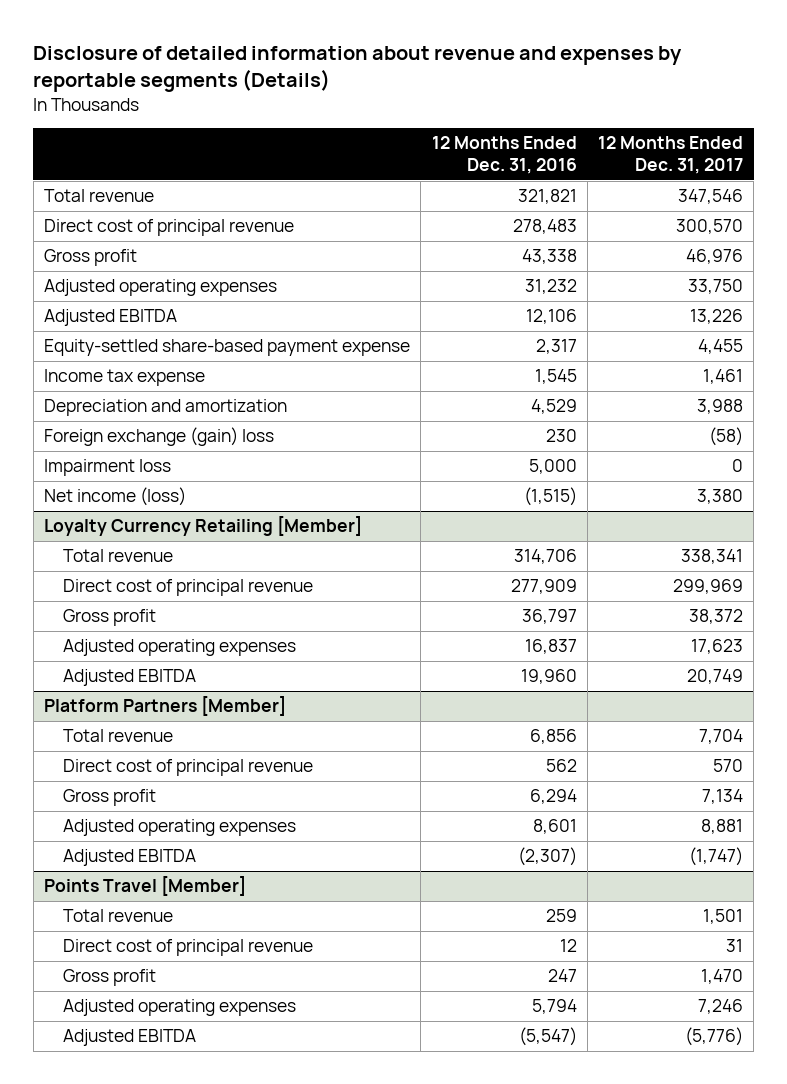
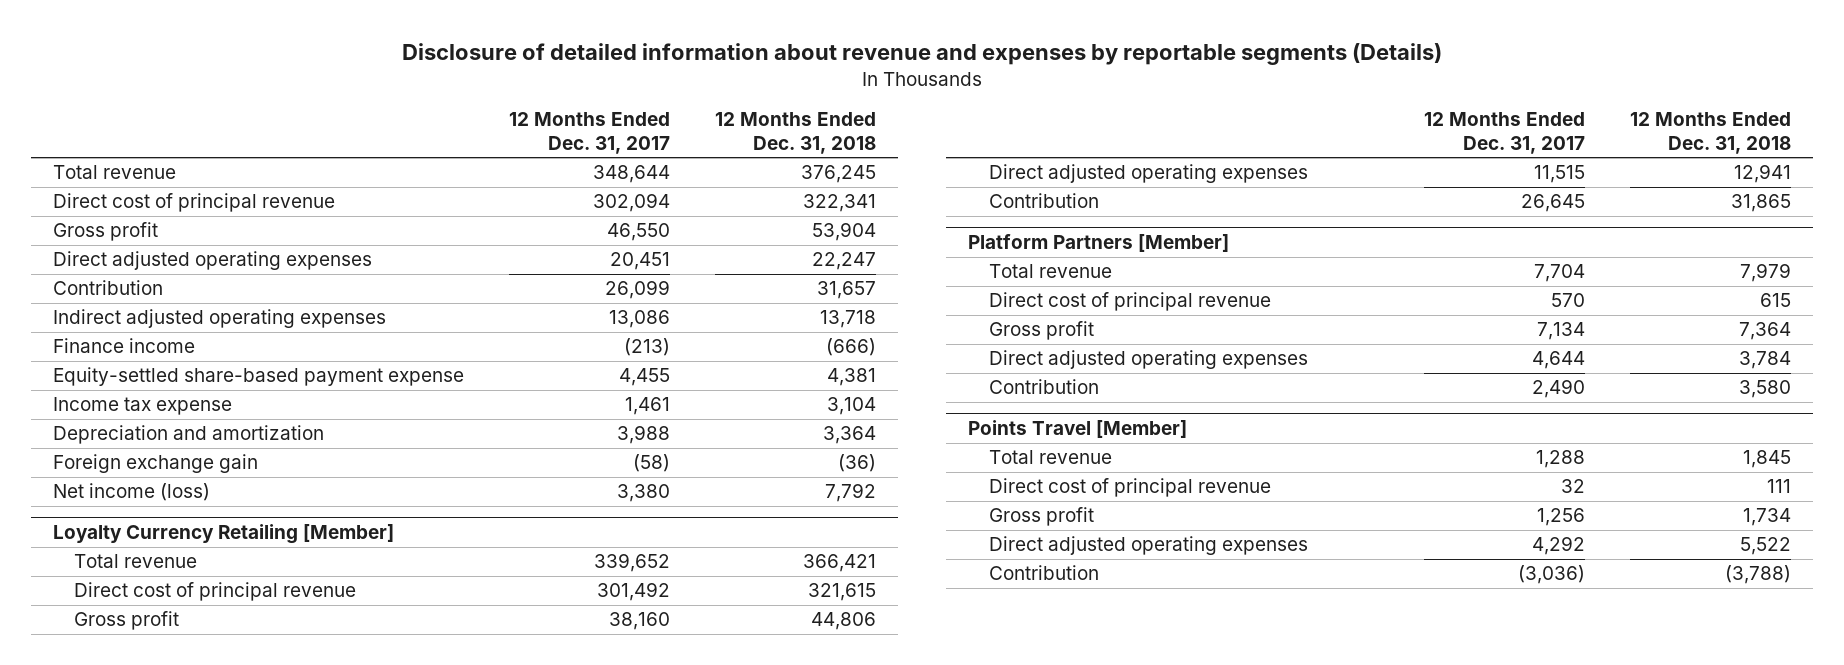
- | 12 Months Ended Dec. 31, 2016 | 12 Months Ended Dec. 31, 2017
+ | 12 Months Ended Dec. 31, 2017 | 12 Months Ended Dec. 31, 2018
- Total revenue | 321,821 | 347,546
- Direct cost of principal revenue | 278,483 | 300,570
- Gross profit | 43,338 | 46,976
- Adjusted operating expenses | 31,232 | 33,750
- Adjusted EBITDA | 12,106 | 13,226
+ Total revenue | 348,644 | 376,245
+ Direct cost of principal revenue | 302,094 | 322,341
+ Gross profit | 46,550 | 53,904
+ Direct adjusted operating expenses | 20,451 | 22,247
+ Contribution | 26,099 | 31,657
+ Indirect adjusted operating expenses | 13,086 | 13,718
+ Finance income | (213) | (666)
- Foreign exchange (gain) loss | 230 | (58)
- Impairment loss | 5,000 | 0
+ Foreign exchange gain | (58) | (36)
@ Loyalty Currency Retailing [Member]
- Total revenue | 314,706 | 338,341
- Direct cost of principal revenue | 277,909 | 299,969
- Gross profit | 36,797 | 38,372
- Adjusted operating expenses | 16,837 | 17,623
- Adjusted EBITDA | 19,960 | 20,749
+ Total revenue | 339,652 | 366,421
+ Direct cost of principal revenue | 301,492 | 321,615
+ Gross profit | 38,160 | 44,806
+ Direct adjusted operating expenses | 11,515 | 12,941
+ Contribution | 26,645 | 31,865
@ Platform Partners [Member]
- Adjusted operating expenses | 8,601 | 8,881
- Adjusted EBITDA | (2,307) | (1,747)
+ Direct adjusted operating expenses | 4,644 | 3,784
+ Contribution | 2,490 | 3,580
@ Points Travel [Member]
- Total revenue | 259 | 1,501
- Direct cost of principal revenue | 12 | 31
- Gross profit | 247 | 1,470
- Adjusted operating expenses | 5,794 | 7,246
- Adjusted EBITDA | (5,547) | (5,776)
+ Total revenue | 1,288 | 1,845
+ Direct cost of principal revenue | 32 | 111
+ Gross profit | 1,256 | 1,734
+ Direct adjusted operating expenses | 4,292 | 5,522
+ Contribution | (3,036) | (3,788)

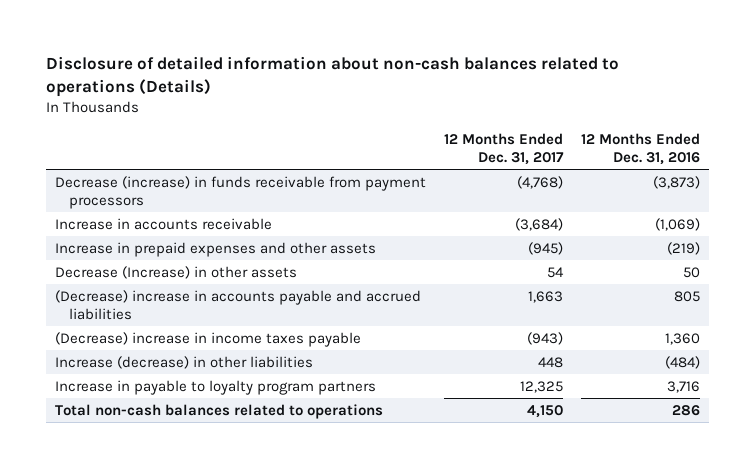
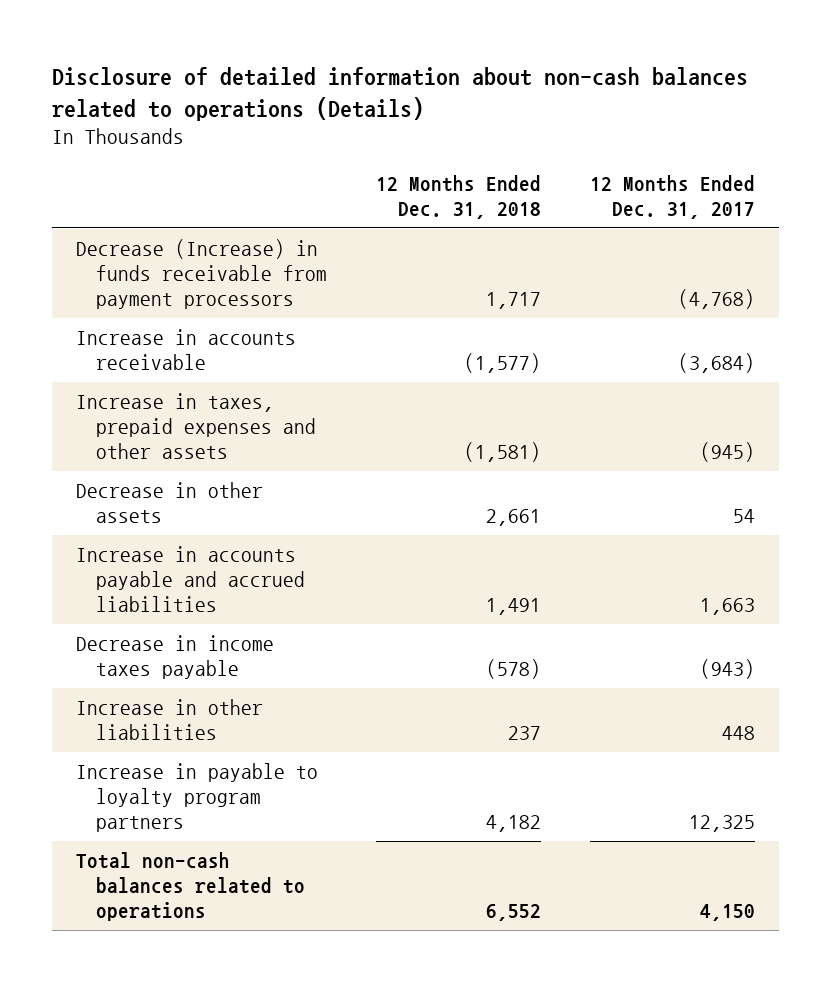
- | 12 Months Ended Dec. 31, 2017 | 12 Months Ended Dec. 31, 2016
+ | 12 Months Ended Dec. 31, 2018 | 12 Months Ended Dec. 31, 2017
- Decrease (increase) in funds receivable from payment processors | (4,768) | (3,873)
+ Decrease (Increase) in funds receivable from payment processors | 1,717 | (4,768)
- Increase in prepaid expenses and other assets | (945) | (219)
- Decrease (Increase) in other assets | 54 | 50
- (Decrease) increase in accounts payable and accrued liabilities | 1,663 | 805
- (Decrease) increase in income taxes payable | (943) | 1,360
- Increase (decrease) in other liabilities | 448 | (484)
+ Increase in taxes, prepaid expenses and other assets | (1,581) | (945)
+ Decrease in other assets | 2,661 | 54
+ Increase in accounts payable and accrued liabilities | 1,491 | 1,663
+ Decrease in income taxes payable | (578) | (943)
+ Increase in other liabilities | 237 | 448

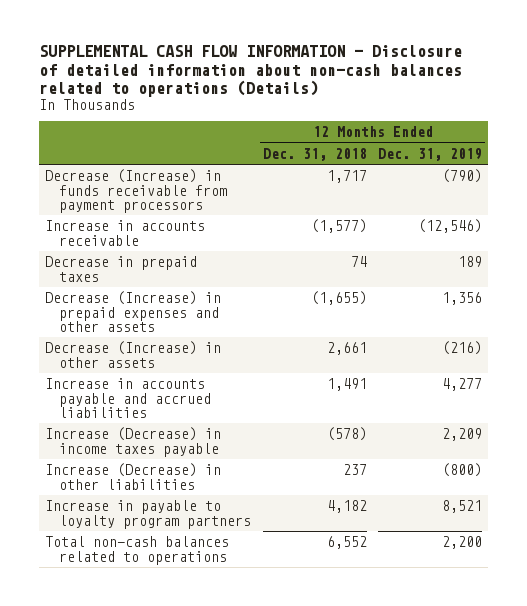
- Disclosure of detailed information about non-cash balances related to operations (Details)
+ SUPPLEMENTAL CASH FLOW INFORMATION - Disclosure of detailed information about non-cash balances related to operations (Details)
- | 12 Months Ended Dec. 31, 2018 | 12 Months Ended Dec. 31, 2017
+ | 12 Months Ended Dec. 31, 2018 | 12 Months Ended Dec. 31, 2019
- Increase in taxes, prepaid expenses and other assets | (1,581) | (945)
- Decrease in other assets | 2,661 | 54
+ Decrease in prepaid taxes | 74 | 189
+ Decrease (Increase) in prepaid expenses and other assets | (1,655) | 1,356
+ Decrease (Increase) in other assets | 2,661 | (216)
- Decrease in income taxes payable | (578) | (943)
- Increase in other liabilities | 237 | 448
+ Increase (Decrease) in income taxes payable | (578) | 2,209
+ Increase (Decrease) in other liabilities | 237 | (800)

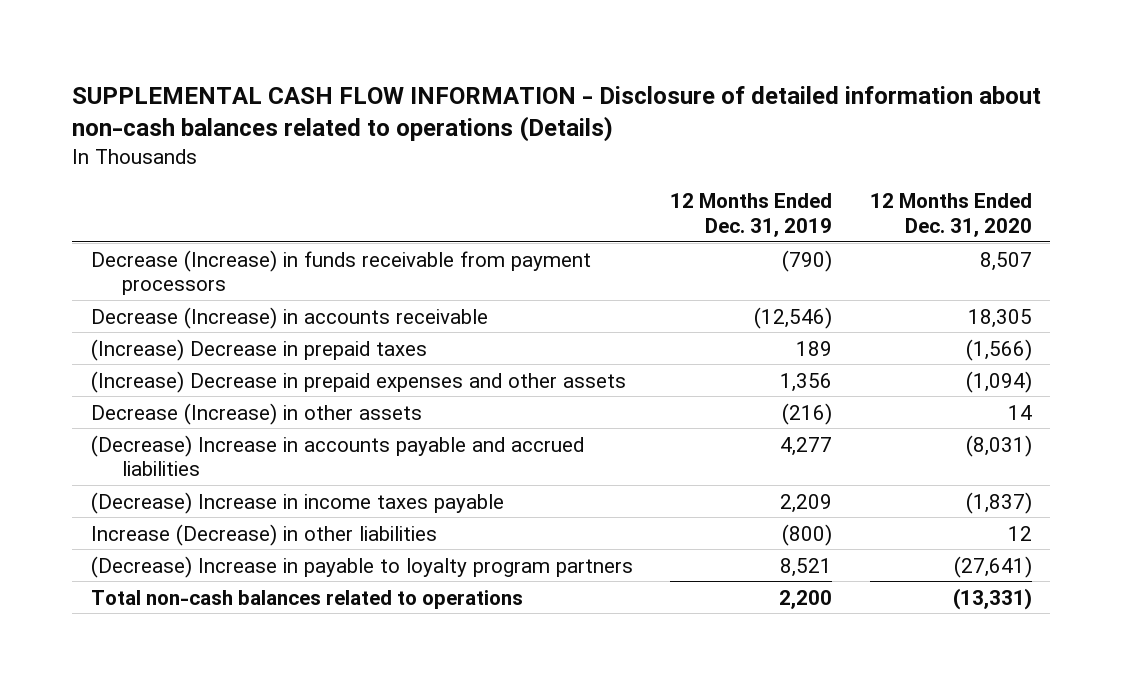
- | 12 Months Ended Dec. 31, 2018 | 12 Months Ended Dec. 31, 2019
+ | 12 Months Ended Dec. 31, 2019 | 12 Months Ended Dec. 31, 2020
- Increase in accounts receivable | (1,577) | (12,546)
- Decrease in prepaid taxes | 74 | 189
- Decrease (Increase) in prepaid expenses and other assets | (1,655) | 1,356
+ Decrease (Increase) in accounts receivable | (12,546) | 18,305
+ (Increase) Decrease in prepaid taxes | 189 | (1,566)
+ (Increase) Decrease in prepaid expenses and other assets | 1,356 | (1,094)
- Increase in accounts payable and accrued liabilities | 1,491 | 4,277
- Increase (Decrease) in income taxes payable | (578) | 2,209
+ (Decrease) Increase in accounts payable and accrued liabilities | 4,277 | (8,031)
+ (Decrease) Increase in income taxes payable | 2,209 | (1,837)
- Increase in payable to loyalty program partners | 4,182 | 8,521
+ (Decrease) Increase in payable to loyalty program partners | 8,521 | (27,641)

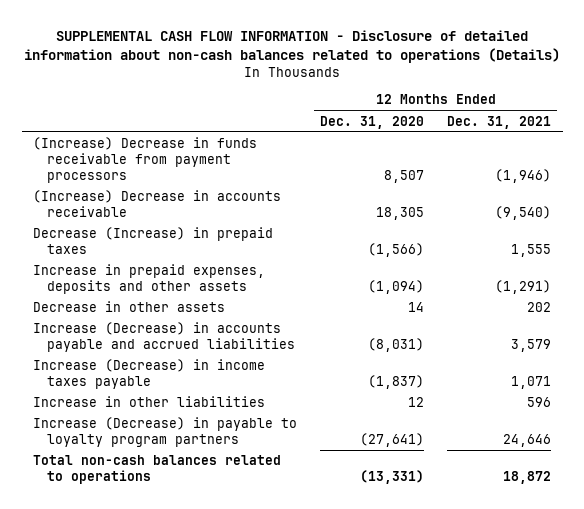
- | 12 Months Ended Dec. 31, 2019 | 12 Months Ended Dec. 31, 2020
+ | 12 Months Ended Dec. 31, 2020 | 12 Months Ended Dec. 31, 2021
- Decrease (Increase) in funds receivable from payment processors | (790) | 8,507
- Decrease (Increase) in accounts receivable | (12,546) | 18,305
- (Increase) Decrease in prepaid taxes | 189 | (1,566)
- (Increase) Decrease in prepaid expenses and other assets | 1,356 | (1,094)
- Decrease (Increase) in other assets | (216) | 14
- (Decrease) Increase in accounts payable and accrued liabilities | 4,277 | (8,031)
- (Decrease) Increase in income taxes payable | 2,209 | (1,837)
- Increase (Decrease) in other liabilities | (800) | 12
- (Decrease) Increase in payable to loyalty program partners | 8,521 | (27,641)
+ (Increase) Decrease in funds receivable from payment processors | 8,507 | (1,946)
+ (Increase) Decrease in accounts receivable | 18,305 | (9,540)
+ Decrease (Increase) in prepaid taxes | (1,566) | 1,555
+ Increase in prepaid expenses, deposits and other assets | (1,094) | (1,291)
+ Decrease in other assets | 14 | 202
+ Increase (Decrease) in accounts payable and accrued liabilities | (8,031) | 3,579
+ Increase (Decrease) in income taxes payable | (1,837) | 1,071
+ Increase in other liabilities | 12 | 596
+ Increase (Decrease) in payable to loyalty program partners | (27,641) | 24,646

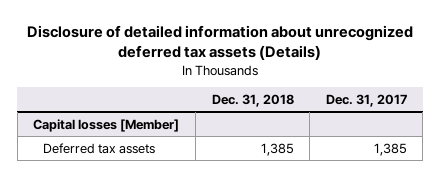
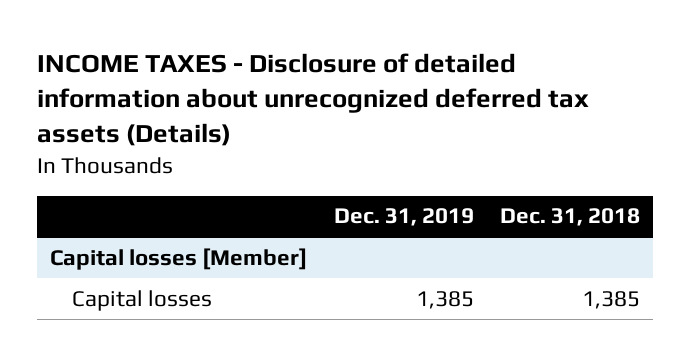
- Disclosure of detailed information about unrecognized deferred tax assets (Details)
+ INCOME TAXES - Disclosure of detailed information about unrecognized deferred tax assets (Details)
- | Dec. 31, 2018 | Dec. 31, 2017
+ | Dec. 31, 2019 | Dec. 31, 2018
@ Capital losses [Member]
- Deferred tax assets | 1,385 | 1,385
+ Capital losses | 1,385 | 1,385

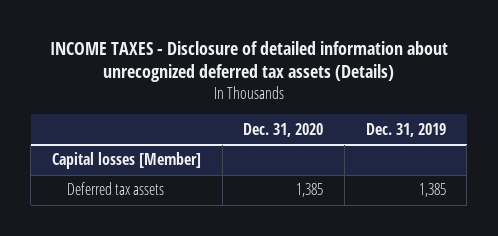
- | Dec. 31, 2019 | Dec. 31, 2018
+ | Dec. 31, 2020 | Dec. 31, 2019
@ Capital losses [Member]
- Capital losses | 1,385 | 1,385
+ Deferred tax assets | 1,385 | 1,385

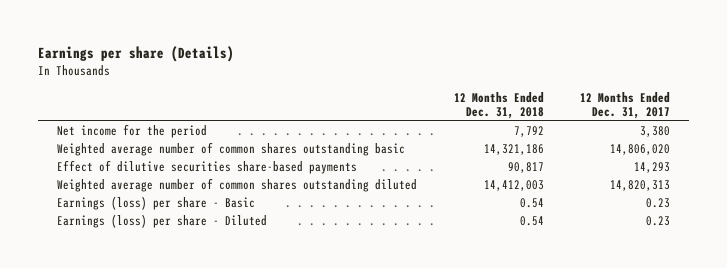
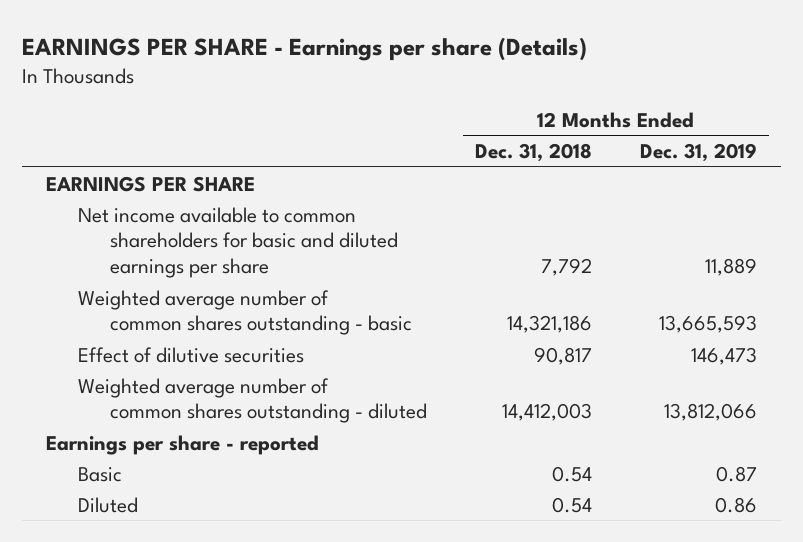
- Earnings per share (Details)
+ EARNINGS PER SHARE - Earnings per share (Details)
- | 12 Months Ended Dec. 31, 2018 | 12 Months Ended Dec. 31, 2017
+ | 12 Months Ended Dec. 31, 2018 | 12 Months Ended Dec. 31, 2019
- Net income for the period | 7,792 | 3,380
- Weighted average number of common shares outstanding basic | 14,321,186 | 14,806,020
- Effect of dilutive securities share-based payments | 90,817 | 14,293
- Weighted average number of common shares outstanding diluted | 14,412,003 | 14,820,313
- Earnings (loss) per share - Basic | 0.54 | 0.23
- Earnings (loss) per share - Diluted | 0.54 | 0.23
+ EARNINGS PER SHARE
+ Net income available to common shareholders for basic and diluted earnings per share | 7,792 | 11,889
+ Weighted average number of common shares outstanding - basic | 14,321,186 | 13,665,593
+ Effect of dilutive securities | 90,817 | 146,473
+ Weighted average number of common shares outstanding - diluted | 14,412,003 | 13,812,066
+ Earnings per share - reported
+ Basic | 0.54 | 0.87
+ Diluted | 0.54 | 0.86

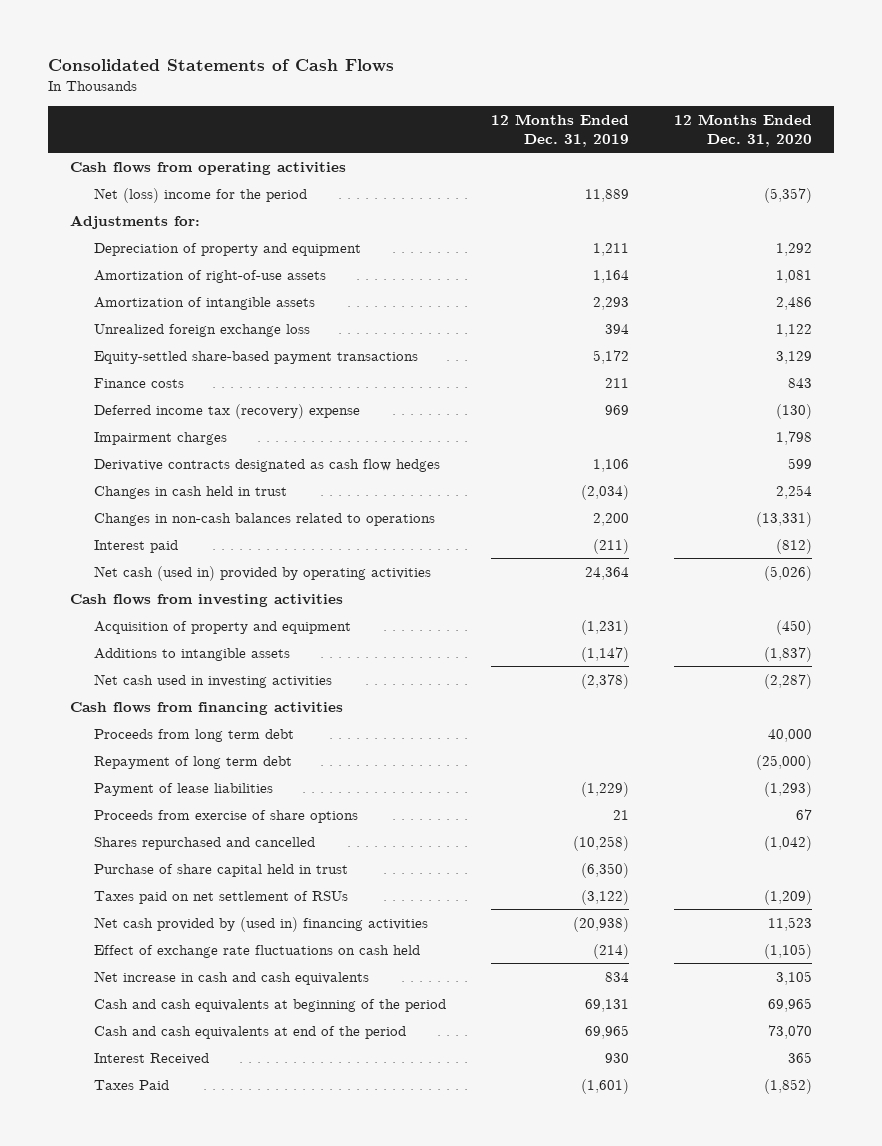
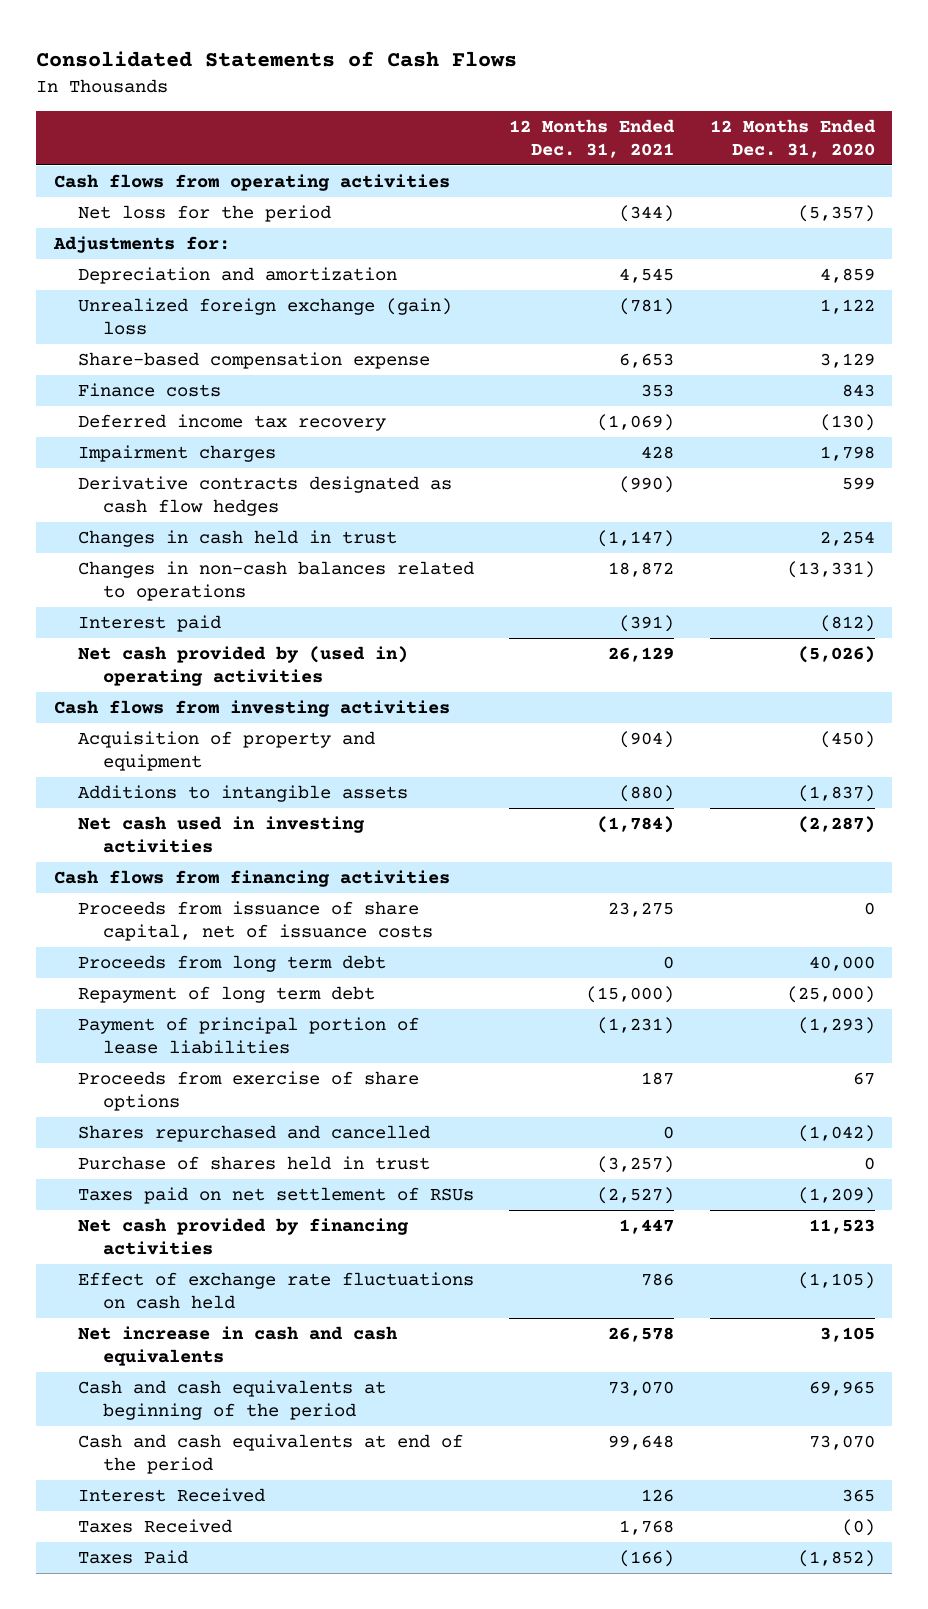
- | 12 Months Ended Dec. 31, 2019 | 12 Months Ended Dec. 31, 2020
+ | 12 Months Ended Dec. 31, 2021 | 12 Months Ended Dec. 31, 2020
- Net (loss) income for the period | 11,889 | (5,357)
+ Net loss for the period | (344) | (5,357)
- Depreciation of property and equipment | 1,211 | 1,292
- Amortization of right-of-use assets | 1,164 | 1,081
- Amortization of intangible assets | 2,293 | 2,486
- Unrealized foreign exchange loss | 394 | 1,122
- Equity-settled share-based payment transactions | 5,172 | 3,129
+ Depreciation and amortization | 4,545 | 4,859
+ Unrealized foreign exchange (gain) loss | (781) | 1,122
+ Share-based compensation expense | 6,653 | 3,129
- Deferred income tax (recovery) expense | 969 | (130)
+ Deferred income tax recovery | (1,069) | (130)
- Net cash (used in) provided by operating activities | 24,364 | (5,026)
+ Net cash provided by (used in) operating activities | 26,129 | (5,026)
+ Proceeds from issuance of share capital, net of issuance costs | 23,275 | 0
- Payment of lease liabilities | (1,229) | (1,293)
+ Payment of principal portion of lease liabilities | (1,231) | (1,293)
- Purchase of share capital held in trust | (6,350) |
+ Purchase of shares held in trust | (3,257) | 0
- Net cash provided by (used in) financing activities | (20,938) | 11,523
+ Net cash provided by financing activities | 1,447 | 11,523
+ Taxes Received | 1,768 | (0)

